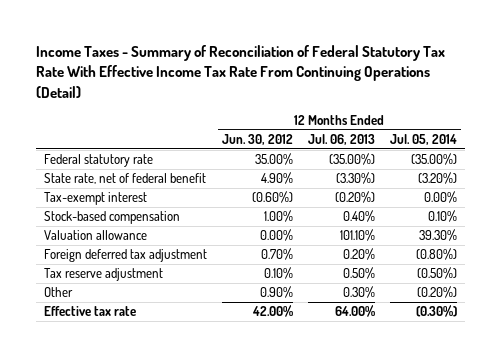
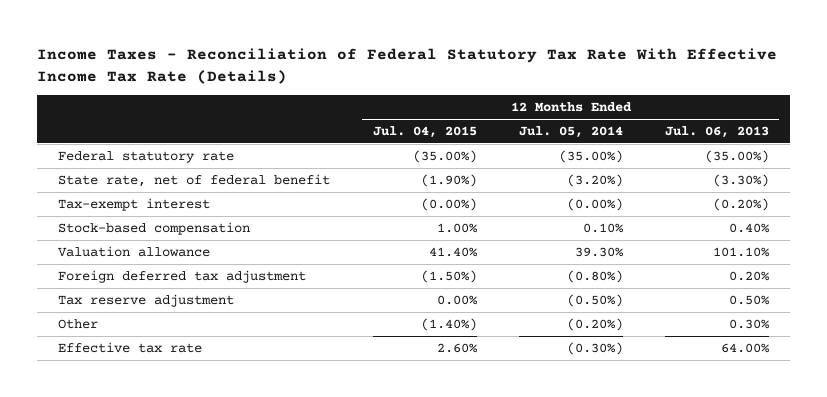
- Income Taxes - Summary of Reconciliation of Federal Statutory Tax Rate With Effective Income Tax Rate From Continuing Operations (Detail)
+ Income Taxes - Reconciliation of Federal Statutory Tax Rate With Effective Income Tax Rate (Details)
- | 12 Months Ended Jun. 30, 2012 | 12 Months Ended Jul. 06, 2013 | 12 Months Ended Jul. 05, 2014
+ | 12 Months Ended Jul. 04, 2015 | 12 Months Ended Jul. 05, 2014 | 12 Months Ended Jul. 06, 2013
- Tax-exempt interest | (0.60%) | (0.20%) | 0.00%
+ Tax-exempt interest | (0.00%) | (0.00%) | (0.20%)

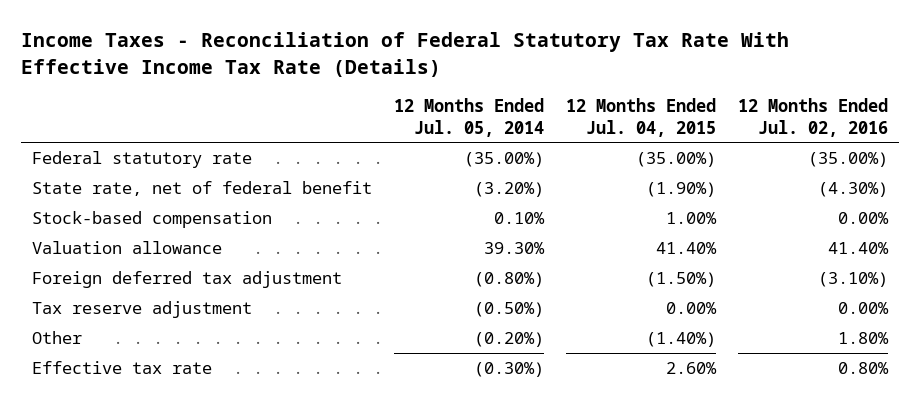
- | 12 Months Ended Jul. 04, 2015 | 12 Months Ended Jul. 05, 2014 | 12 Months Ended Jul. 06, 2013
+ | 12 Months Ended Jul. 05, 2014 | 12 Months Ended Jul. 04, 2015 | 12 Months Ended Jul. 02, 2016
- Tax-exempt interest | (0.00%) | (0.00%) | (0.20%)

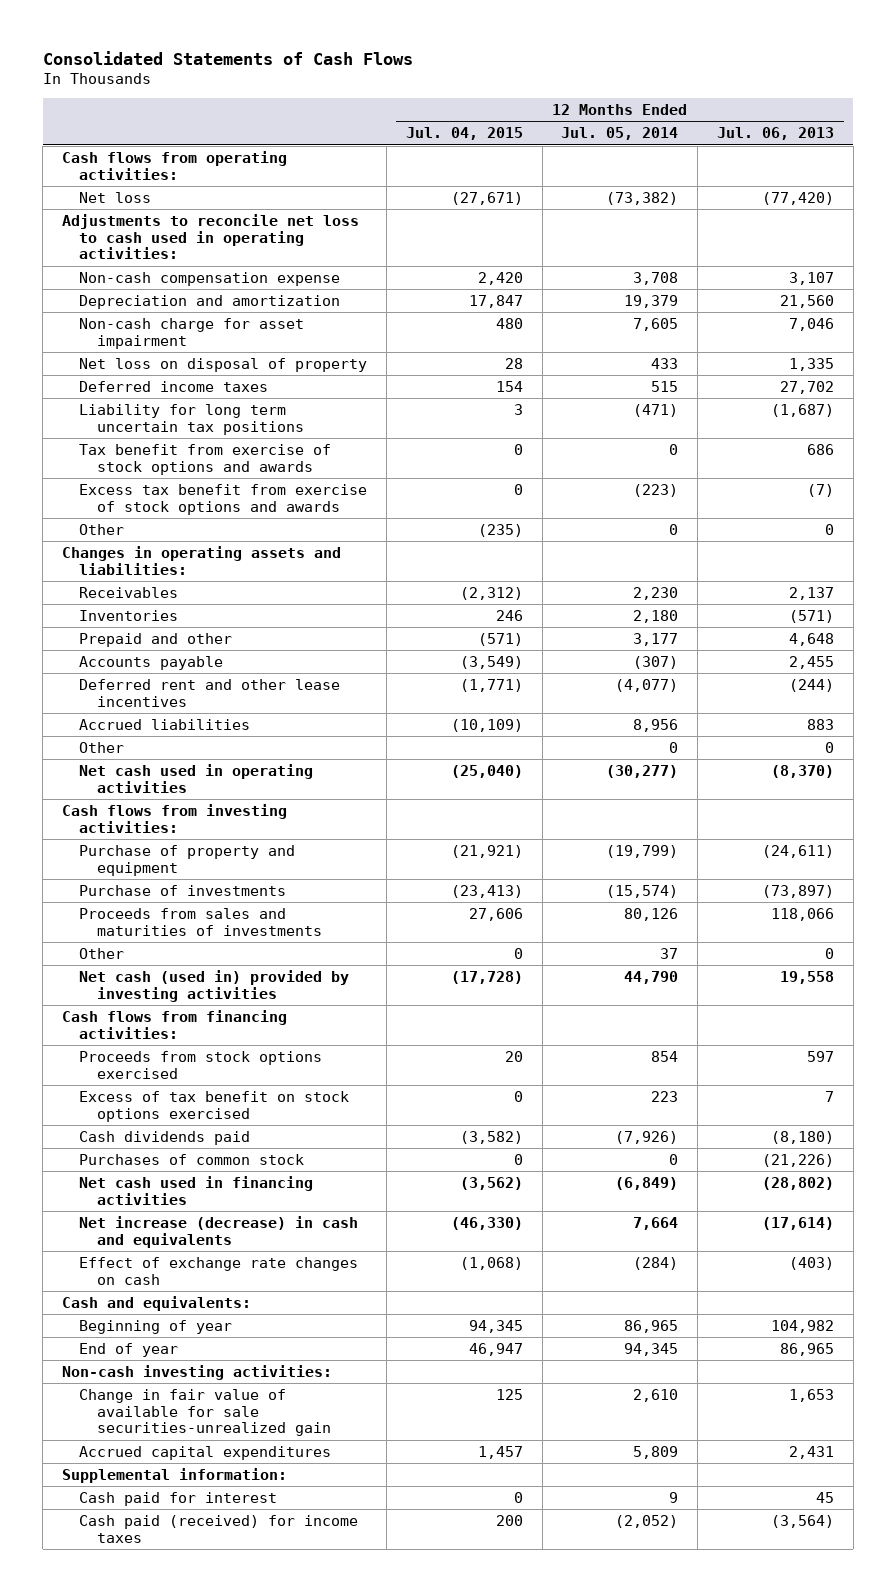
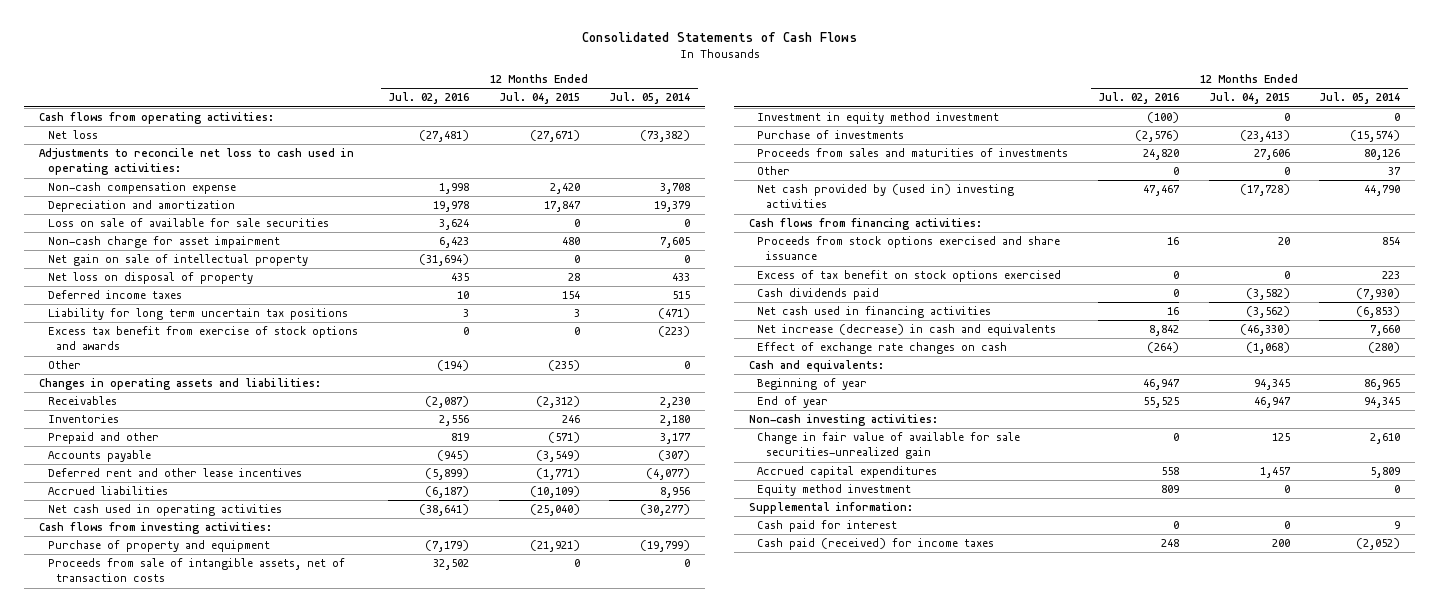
- | 12 Months Ended Jul. 04, 2015 | 12 Months Ended Jul. 05, 2014 | 12 Months Ended Jul. 06, 2013
+ | 12 Months Ended Jul. 02, 2016 | 12 Months Ended Jul. 04, 2015 | 12 Months Ended Jul. 05, 2014
+ Loss on sale of available for sale securities | 3,624 | 0 | 0
+ Net gain on sale of intellectual property | (31,694) | 0 | 0
- Tax benefit from exercise of stock options and awards | 0 | 0 | 686
- Other | | 0 | 0
+ Proceeds from sale of intangible assets, net of transaction costs | 32,502 | 0 | 0
+ Investment in equity method investment | (100) | 0 | 0
- Net cash (used in) provided by investing activities | (17,728) | 44,790 | 19,558
+ Net cash provided by (used in) investing activities | 47,467 | (17,728) | 44,790
- Proceeds from stock options exercised | 20 | 854 | 597
+ Proceeds from stock options exercised and share issuance | 16 | 20 | 854
- Cash dividends paid | (3,582) | (7,926) | (8,180)
- Purchases of common stock | 0 | 0 | (21,226)
- Net cash used in financing activities | (3,562) | (6,849) | (28,802)
- Net increase (decrease) in cash and equivalents | (46,330) | 7,664 | (17,614)
- Effect of exchange rate changes on cash | (1,068) | (284) | (403)
+ Cash dividends paid | 0 | (3,582) | (7,930)
+ Net cash used in financing activities | 16 | (3,562) | (6,853)
+ Net increase (decrease) in cash and equivalents | 8,842 | (46,330) | 7,660
+ Effect of exchange rate changes on cash | (264) | (1,068) | (280)
+ Equity method investment | 809 | 0 | 0

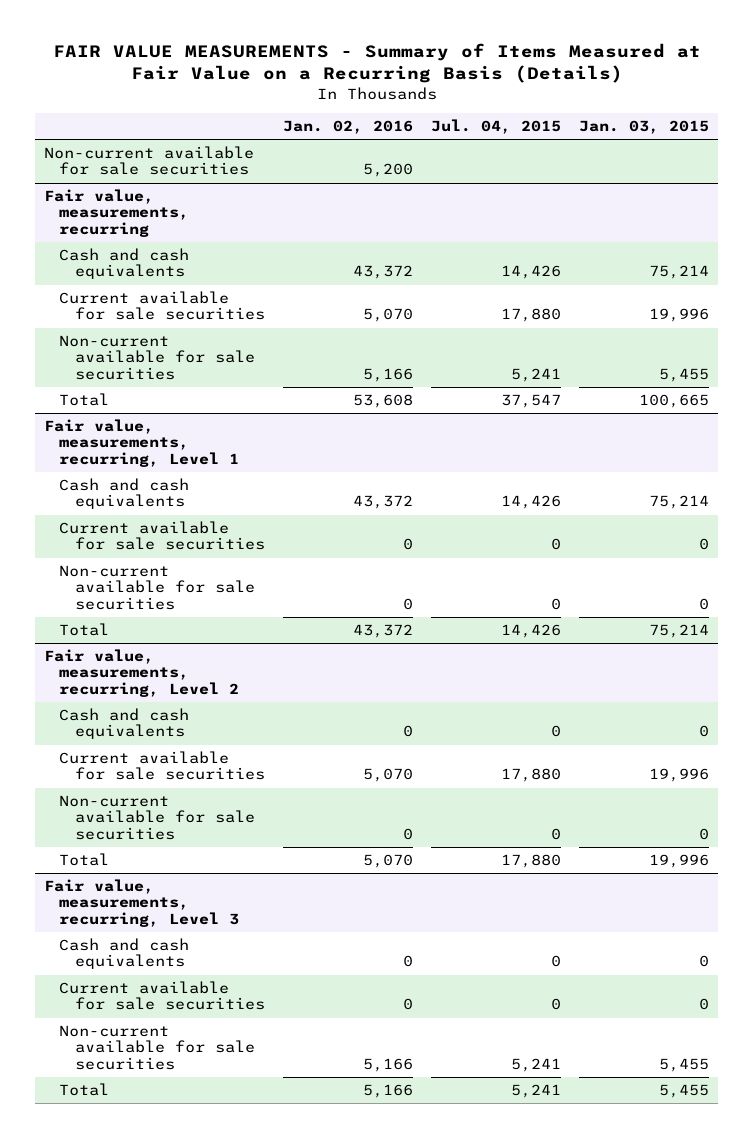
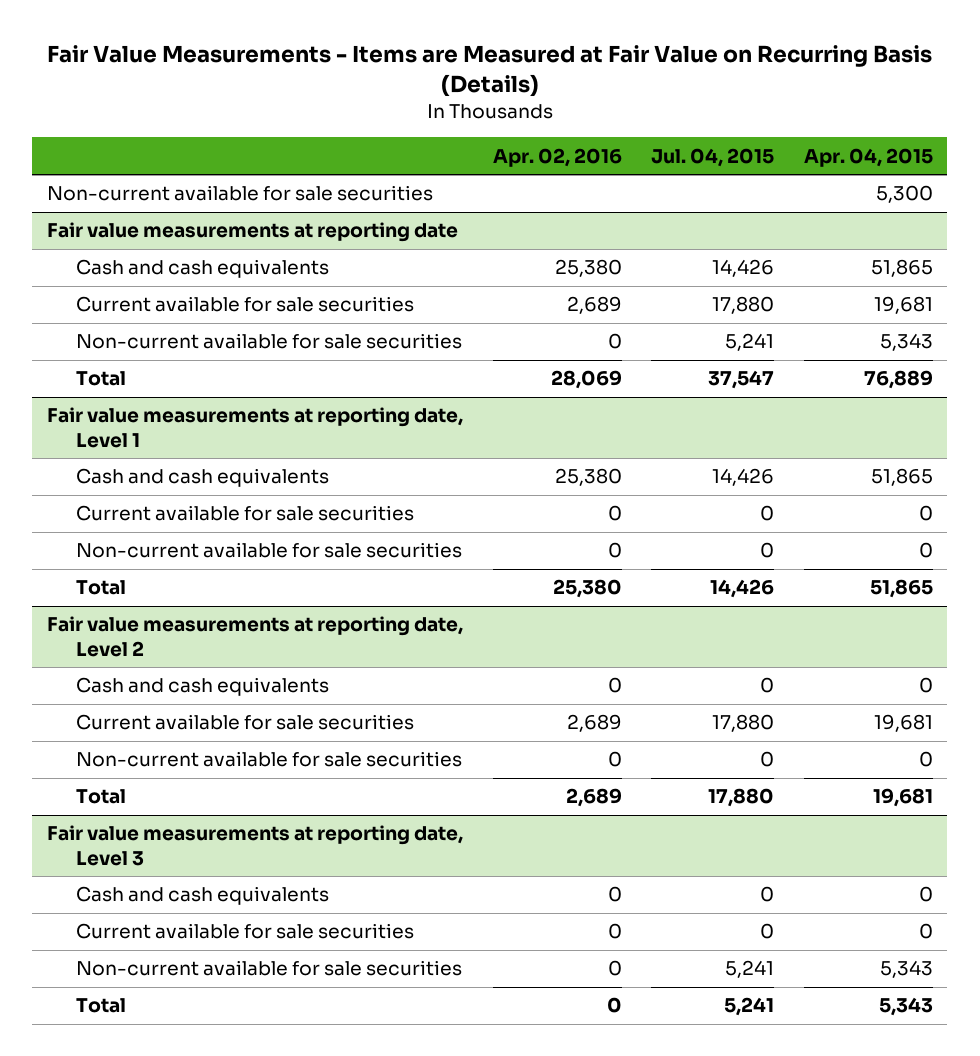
- FAIR VALUE MEASUREMENTS - Summary of Items Measured at Fair Value on a Recurring Basis (Details)
+ Fair Value Measurements - Items are Measured at Fair Value on Recurring Basis (Details)
- | Jan. 02, 2016 | Jul. 04, 2015 | Jan. 03, 2015
+ | Apr. 02, 2016 | Jul. 04, 2015 | Apr. 04, 2015
- Fair value, measurements, recurring
+ Fair value measurements at reporting date
- Fair value, measurements, recurring, Level 1
+ Fair value measurements at reporting date, Level 1
- Fair value, measurements, recurring, Level 2
+ Fair value measurements at reporting date, Level 2
- Fair value, measurements, recurring, Level 3
+ Fair value measurements at reporting date, Level 3

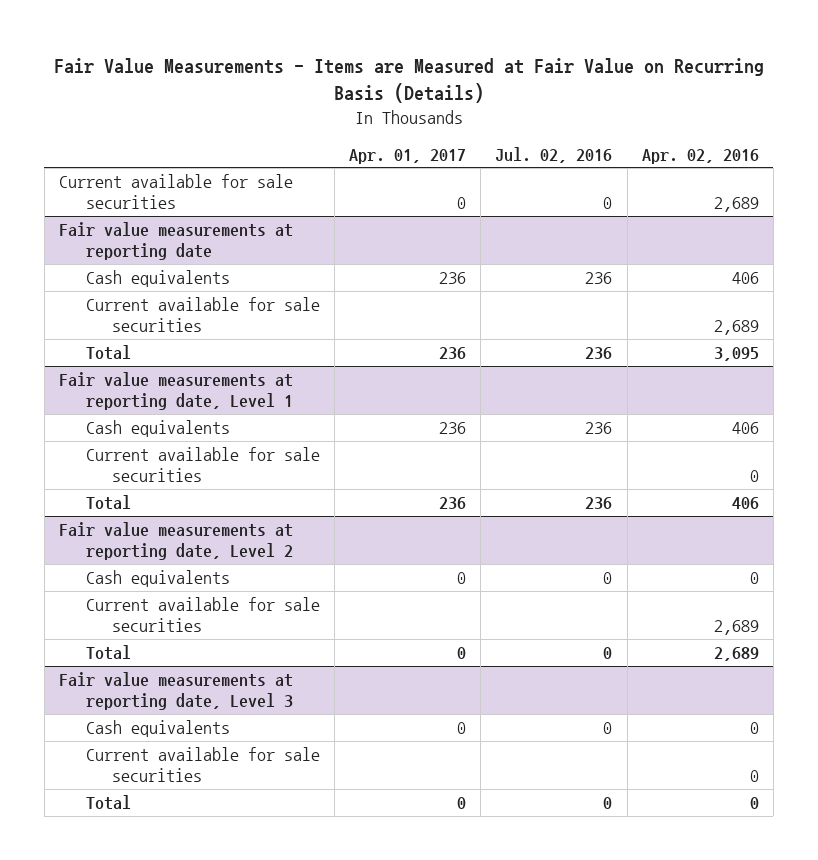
- | Apr. 02, 2016 | Jul. 04, 2015 | Apr. 04, 2015
+ | Apr. 01, 2017 | Jul. 02, 2016 | Apr. 02, 2016
- Non-current available for sale securities | | | 5,300
+ Current available for sale securities | 0 | 0 | 2,689
@ Fair value measurements at reporting date
- Cash and cash equivalents | 25,380 | 14,426 | 51,865
+ Cash equivalents | 236 | 236 | 406
- Non-current available for sale securities | 0 | 5,241 | 5,343
- Total | 28,069 | 37,547 | 76,889
+ Total | 236 | 236 | 3,095
@ Fair value measurements at reporting date, Level 1
- Cash and cash equivalents | 25,380 | 14,426 | 51,865
+ Cash equivalents | 236 | 236 | 406
- Non-current available for sale securities | 0 | 0 | 0
- Total | 25,380 | 14,426 | 51,865
+ Total | 236 | 236 | 406
@ Fair value measurements at reporting date, Level 2
- Cash and cash equivalents | 0 | 0 | 0
+ Cash equivalents | 0 | 0 | 0
- Non-current available for sale securities | 0 | 0 | 0
@ Fair value measurements at reporting date, Level 3
- Cash and cash equivalents | 0 | 0 | 0
+ Cash equivalents | 0 | 0 | 0
- Non-current available for sale securities | 0 | 5,241 | 5,343

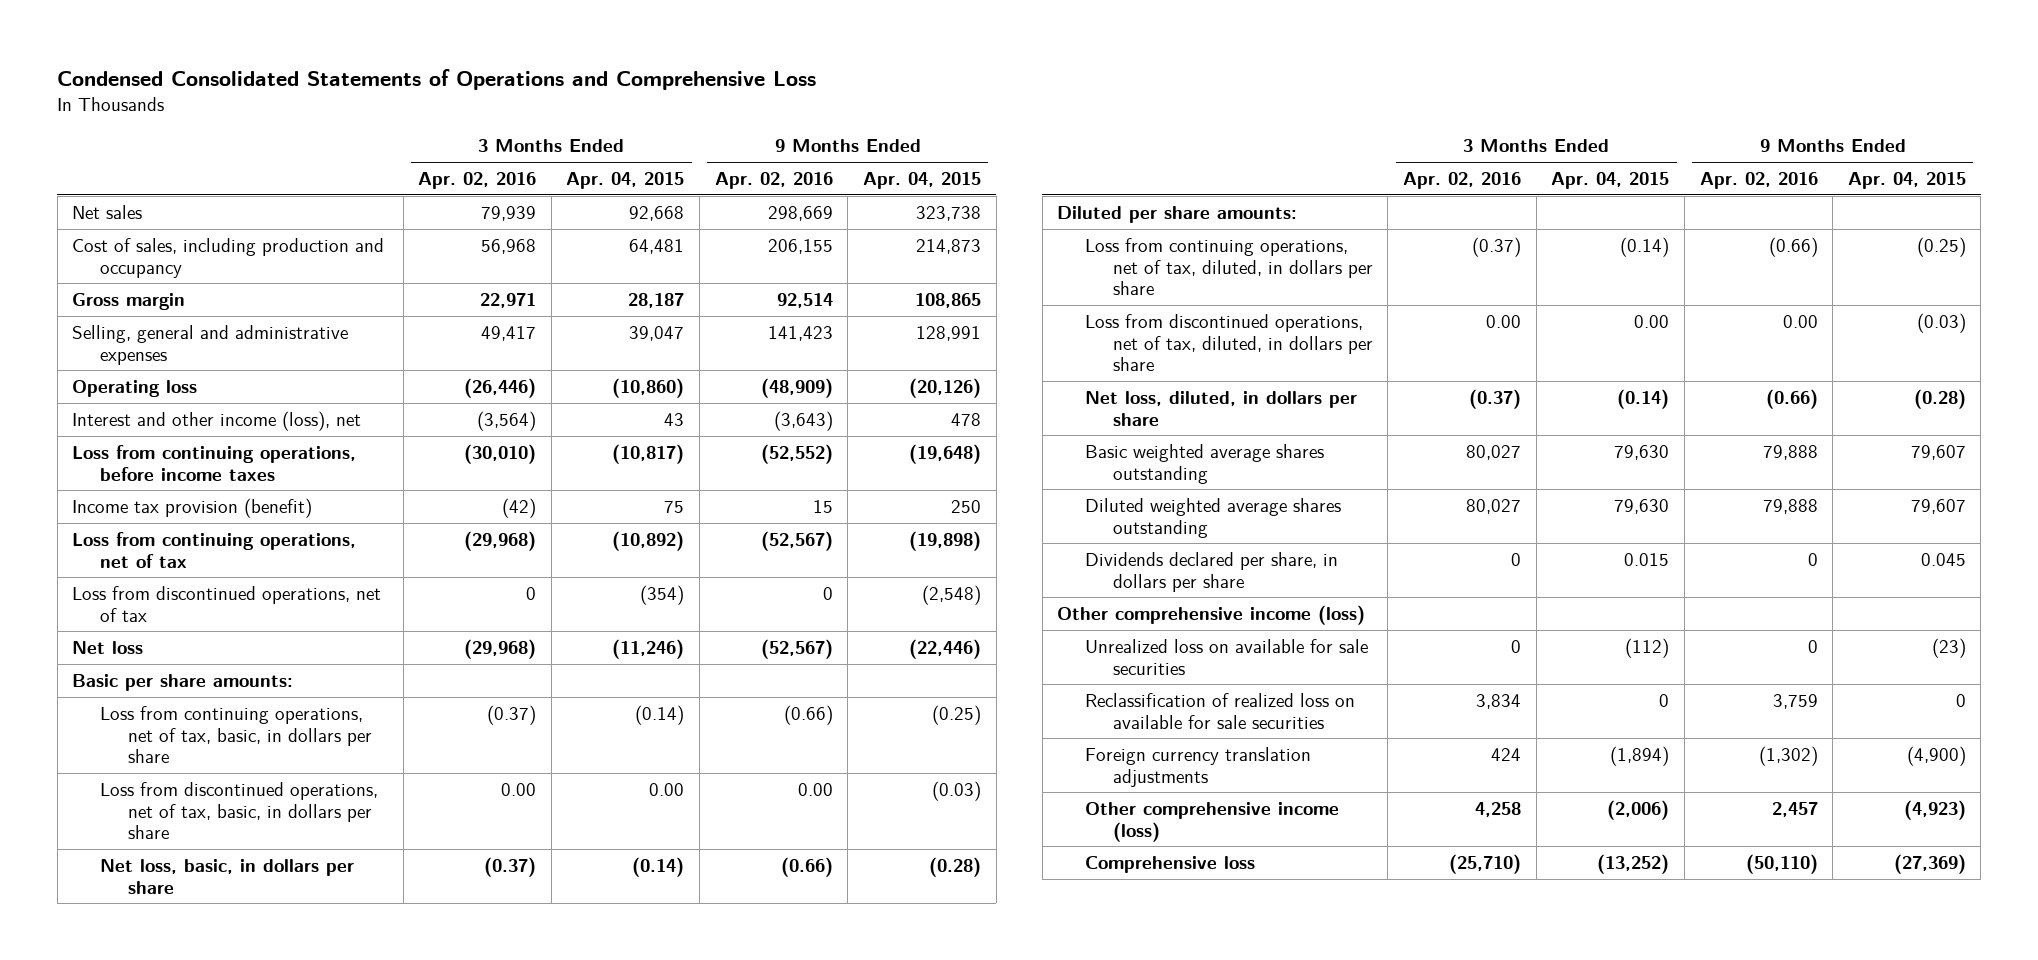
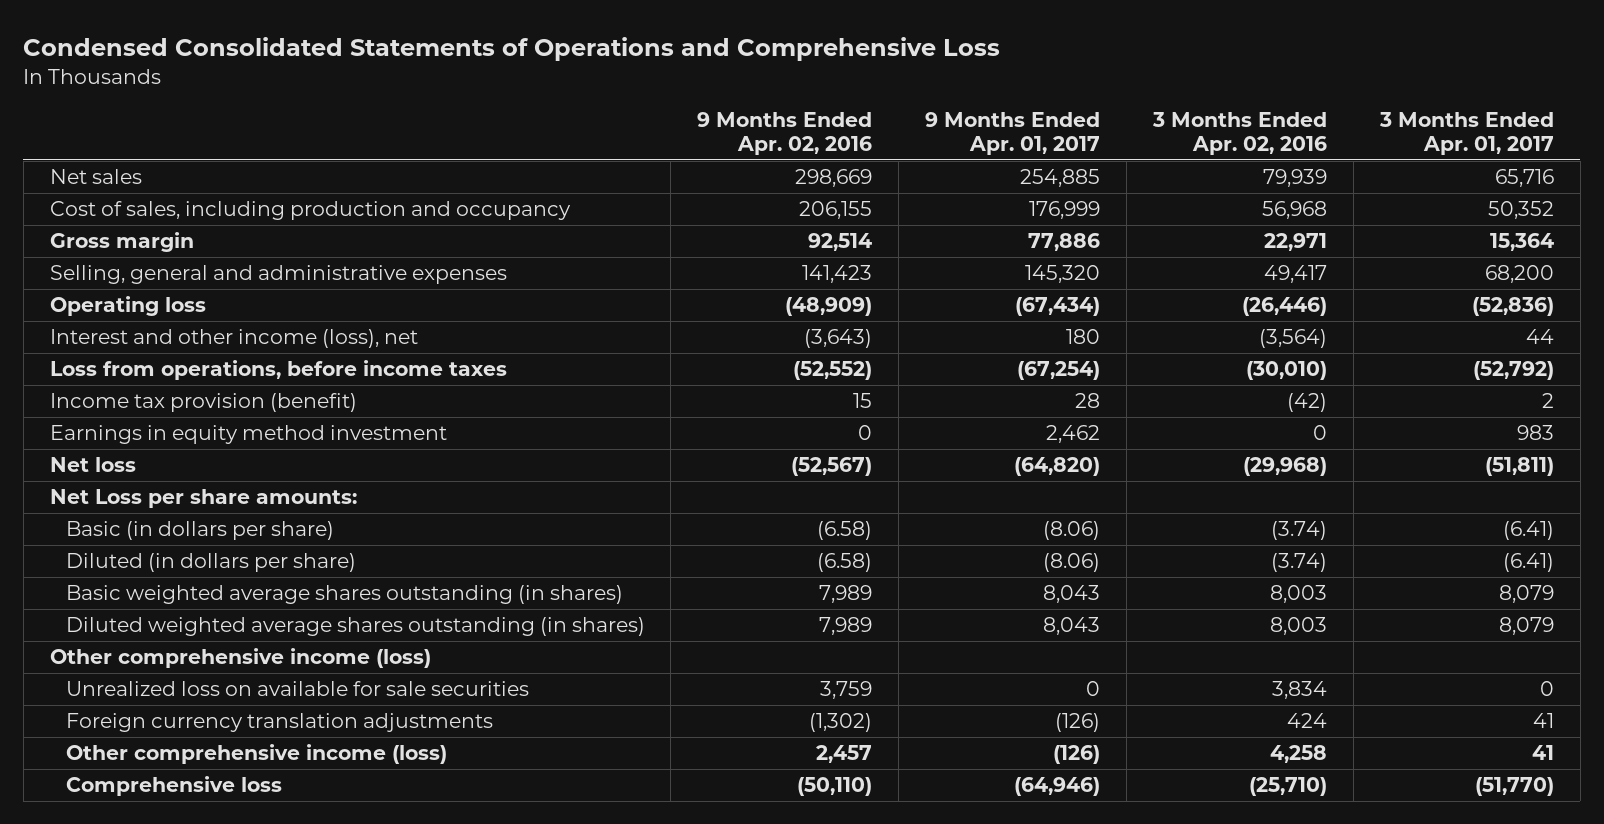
- | 3 Months Ended Apr. 02, 2016 | 3 Months Ended Apr. 04, 2015 | 9 Months Ended Apr. 02, 2016 | 9 Months Ended Apr. 04, 2015
+ | 9 Months Ended Apr. 02, 2016 | 9 Months Ended Apr. 01, 2017 | 3 Months Ended Apr. 02, 2016 | 3 Months Ended Apr. 01, 2017
- Loss from continuing operations, before income taxes | (30,010) | (10,817) | (52,552) | (19,648)
+ Loss from operations, before income taxes | (52,552) | (67,254) | (30,010) | (52,792)
- Loss from continuing operations, net of tax | (29,968) | (10,892) | (52,567) | (19,898)
- Loss from discontinued operations, net of tax | 0 | (354) | 0 | (2,548)
+ Earnings in equity method investment | 0 | 2,462 | 0 | 983
- Basic per share amounts:
- Loss from continuing operations, net of tax, basic, in dollars per share | (0.37) | (0.14) | (0.66) | (0.25)
- Loss from discontinued operations, net of tax, basic, in dollars per share | 0.00 | 0.00 | 0.00 | (0.03)
- Net loss, basic, in dollars per share | (0.37) | (0.14) | (0.66) | (0.28)
- Diluted per share amounts:
- Loss from continuing operations, net of tax, diluted, in dollars per share | (0.37) | (0.14) | (0.66) | (0.25)
- Loss from discontinued operations, net of tax, diluted, in dollars per share | 0.00 | 0.00 | 0.00 | (0.03)
- Net loss, diluted, in dollars per share | (0.37) | (0.14) | (0.66) | (0.28)
- Basic weighted average shares outstanding | 80,027 | 79,630 | 79,888 | 79,607
- Diluted weighted average shares outstanding | 80,027 | 79,630 | 79,888 | 79,607
- Dividends declared per share, in dollars per share | 0 | 0.015 | 0 | 0.045
+ Net Loss per share amounts:
+ Basic (in dollars per share) | (6.58) | (8.06) | (3.74) | (6.41)
+ Diluted (in dollars per share) | (6.58) | (8.06) | (3.74) | (6.41)
+ Basic weighted average shares outstanding (in shares) | 7,989 | 8,043 | 8,003 | 8,079
+ Diluted weighted average shares outstanding (in shares) | 7,989 | 8,043 | 8,003 | 8,079
- Unrealized loss on available for sale securities | 0 | (112) | 0 | (23)
- Reclassification of realized loss on available for sale securities | 3,834 | 0 | 3,759 | 0
+ Unrealized loss on available for sale securities | 3,759 | 0 | 3,834 | 0

